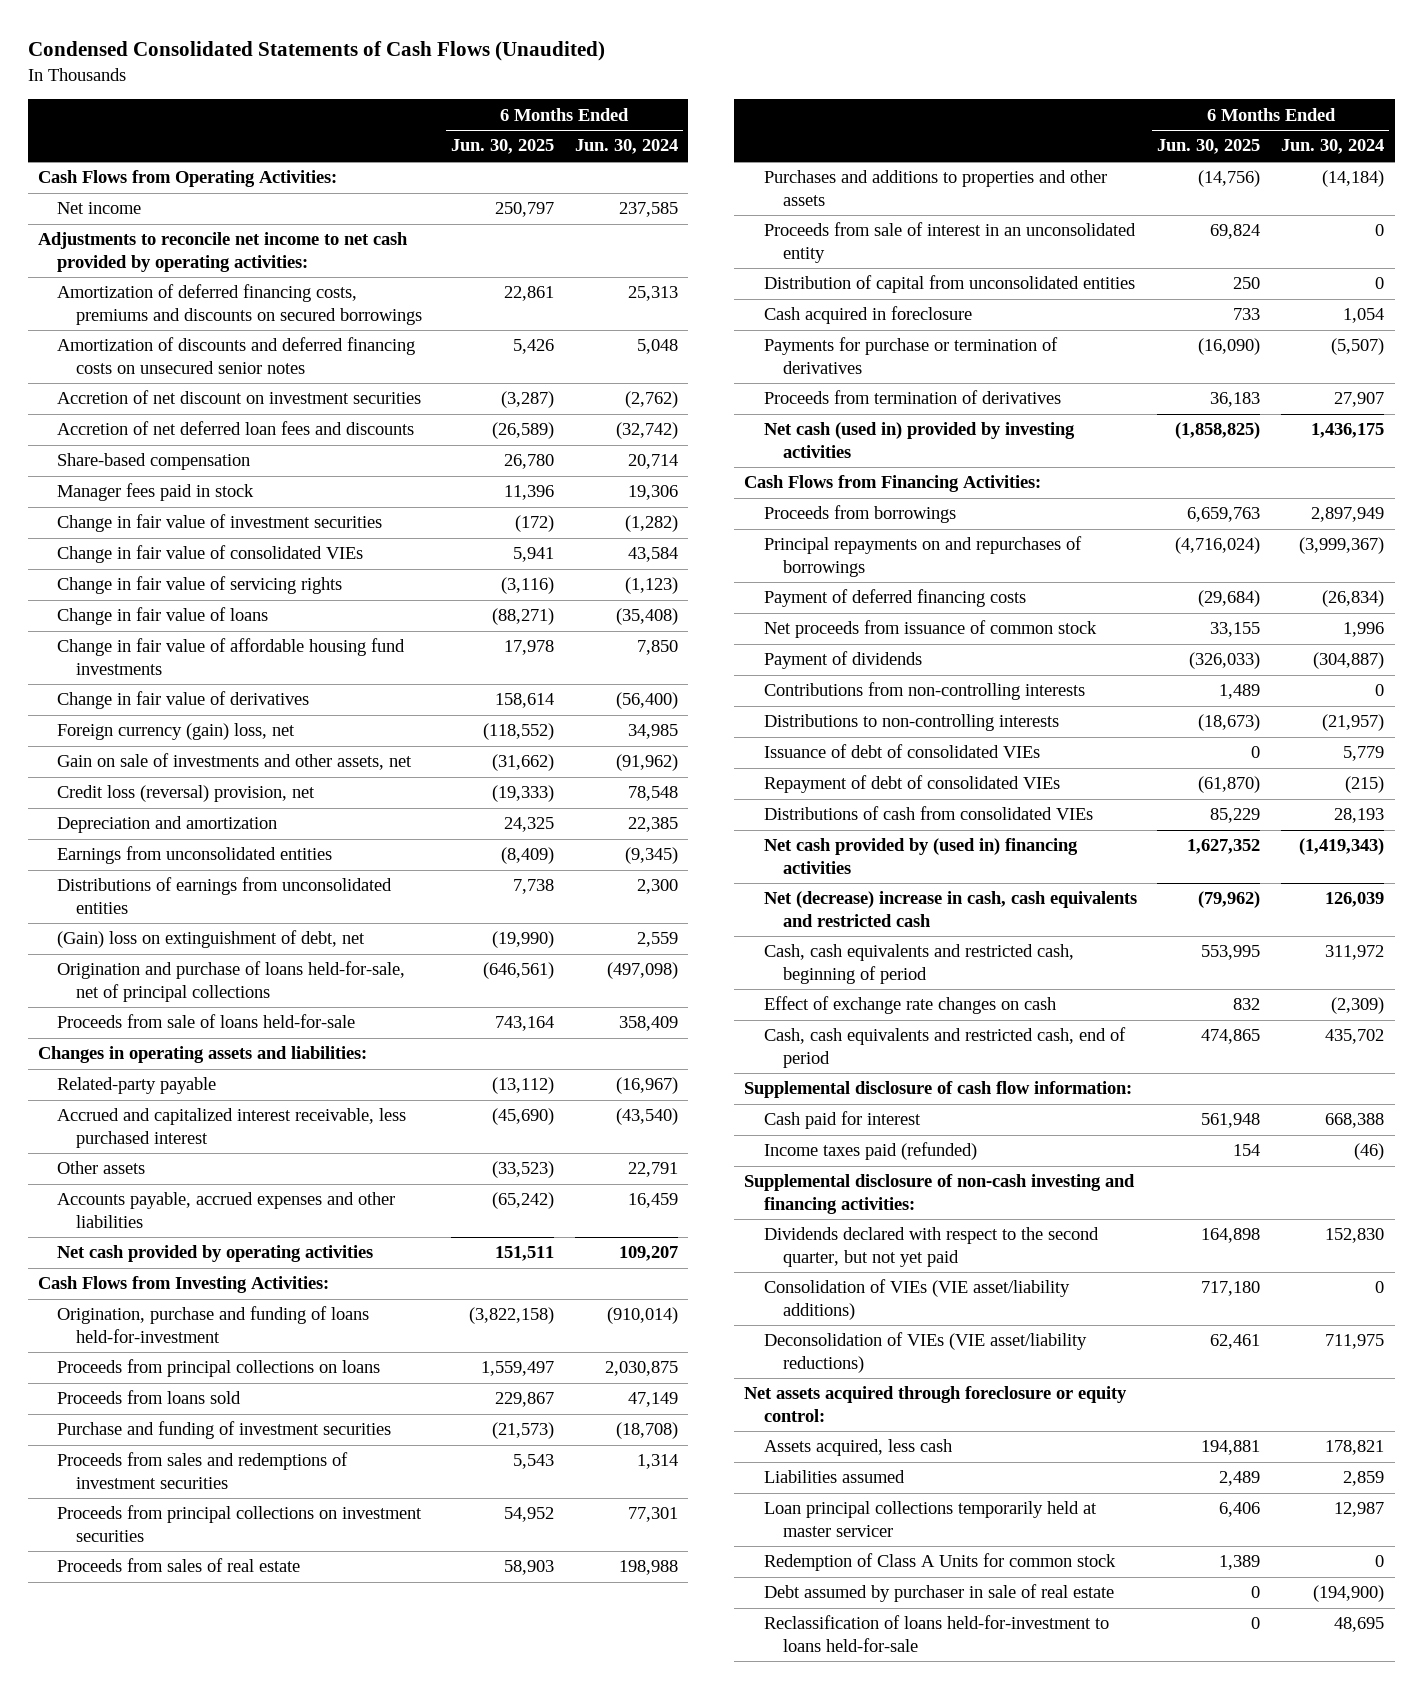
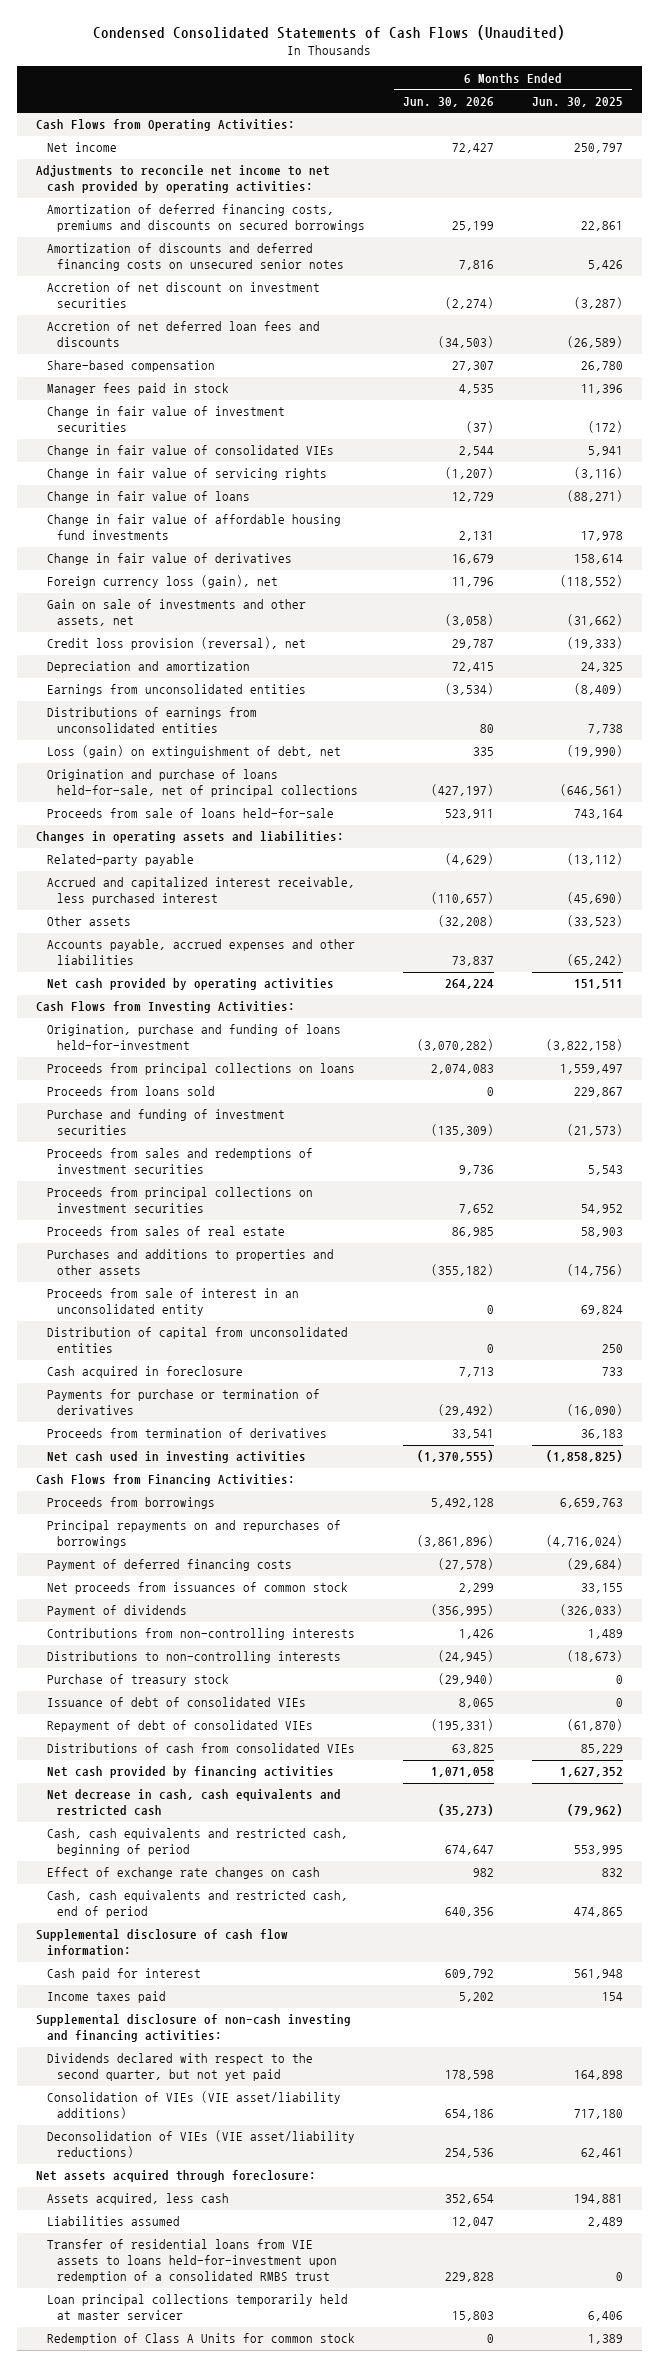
- | 6 Months Ended Jun. 30, 2025 | 6 Months Ended Jun. 30, 2024
+ | 6 Months Ended Jun. 30, 2026 | 6 Months Ended Jun. 30, 2025
- Foreign currency (gain) loss, net | (118,552) | 34,985
+ Foreign currency loss (gain), net | 11,796 | (118,552)
- Credit loss (reversal) provision, net | (19,333) | 78,548
+ Credit loss provision (reversal), net | 29,787 | (19,333)
- (Gain) loss on extinguishment of debt, net | (19,990) | 2,559
+ Loss (gain) on extinguishment of debt, net | 335 | (19,990)
- Net cash (used in) provided by investing activities | (1,858,825) | 1,436,175
+ Net cash used in investing activities | (1,370,555) | (1,858,825)
- Net proceeds from issuance of common stock | 33,155 | 1,996
+ Net proceeds from issuances of common stock | 2,299 | 33,155
+ Purchase of treasury stock | (29,940) | 0
- Net cash provided by (used in) financing activities | 1,627,352 | (1,419,343)
- Net (decrease) increase in cash, cash equivalents and restricted cash | (79,962) | 126,039
+ Net cash provided by financing activities | 1,071,058 | 1,627,352
+ Net decrease in cash, cash equivalents and restricted cash | (35,273) | (79,962)
- Income taxes paid (refunded) | 154 | (46)
+ Income taxes paid | 5,202 | 154
- Net assets acquired through foreclosure or equity control:
+ Net assets acquired through foreclosure:
+ Transfer of residential loans from VIE assets to loans held-for-investment upon redemption of a consolidated RMBS trust | 229,828 | 0
- Debt assumed by purchaser in sale of real estate | 0 | (194,900)
- Reclassification of loans held-for-investment to loans held-for-sale | 0 | 48,695

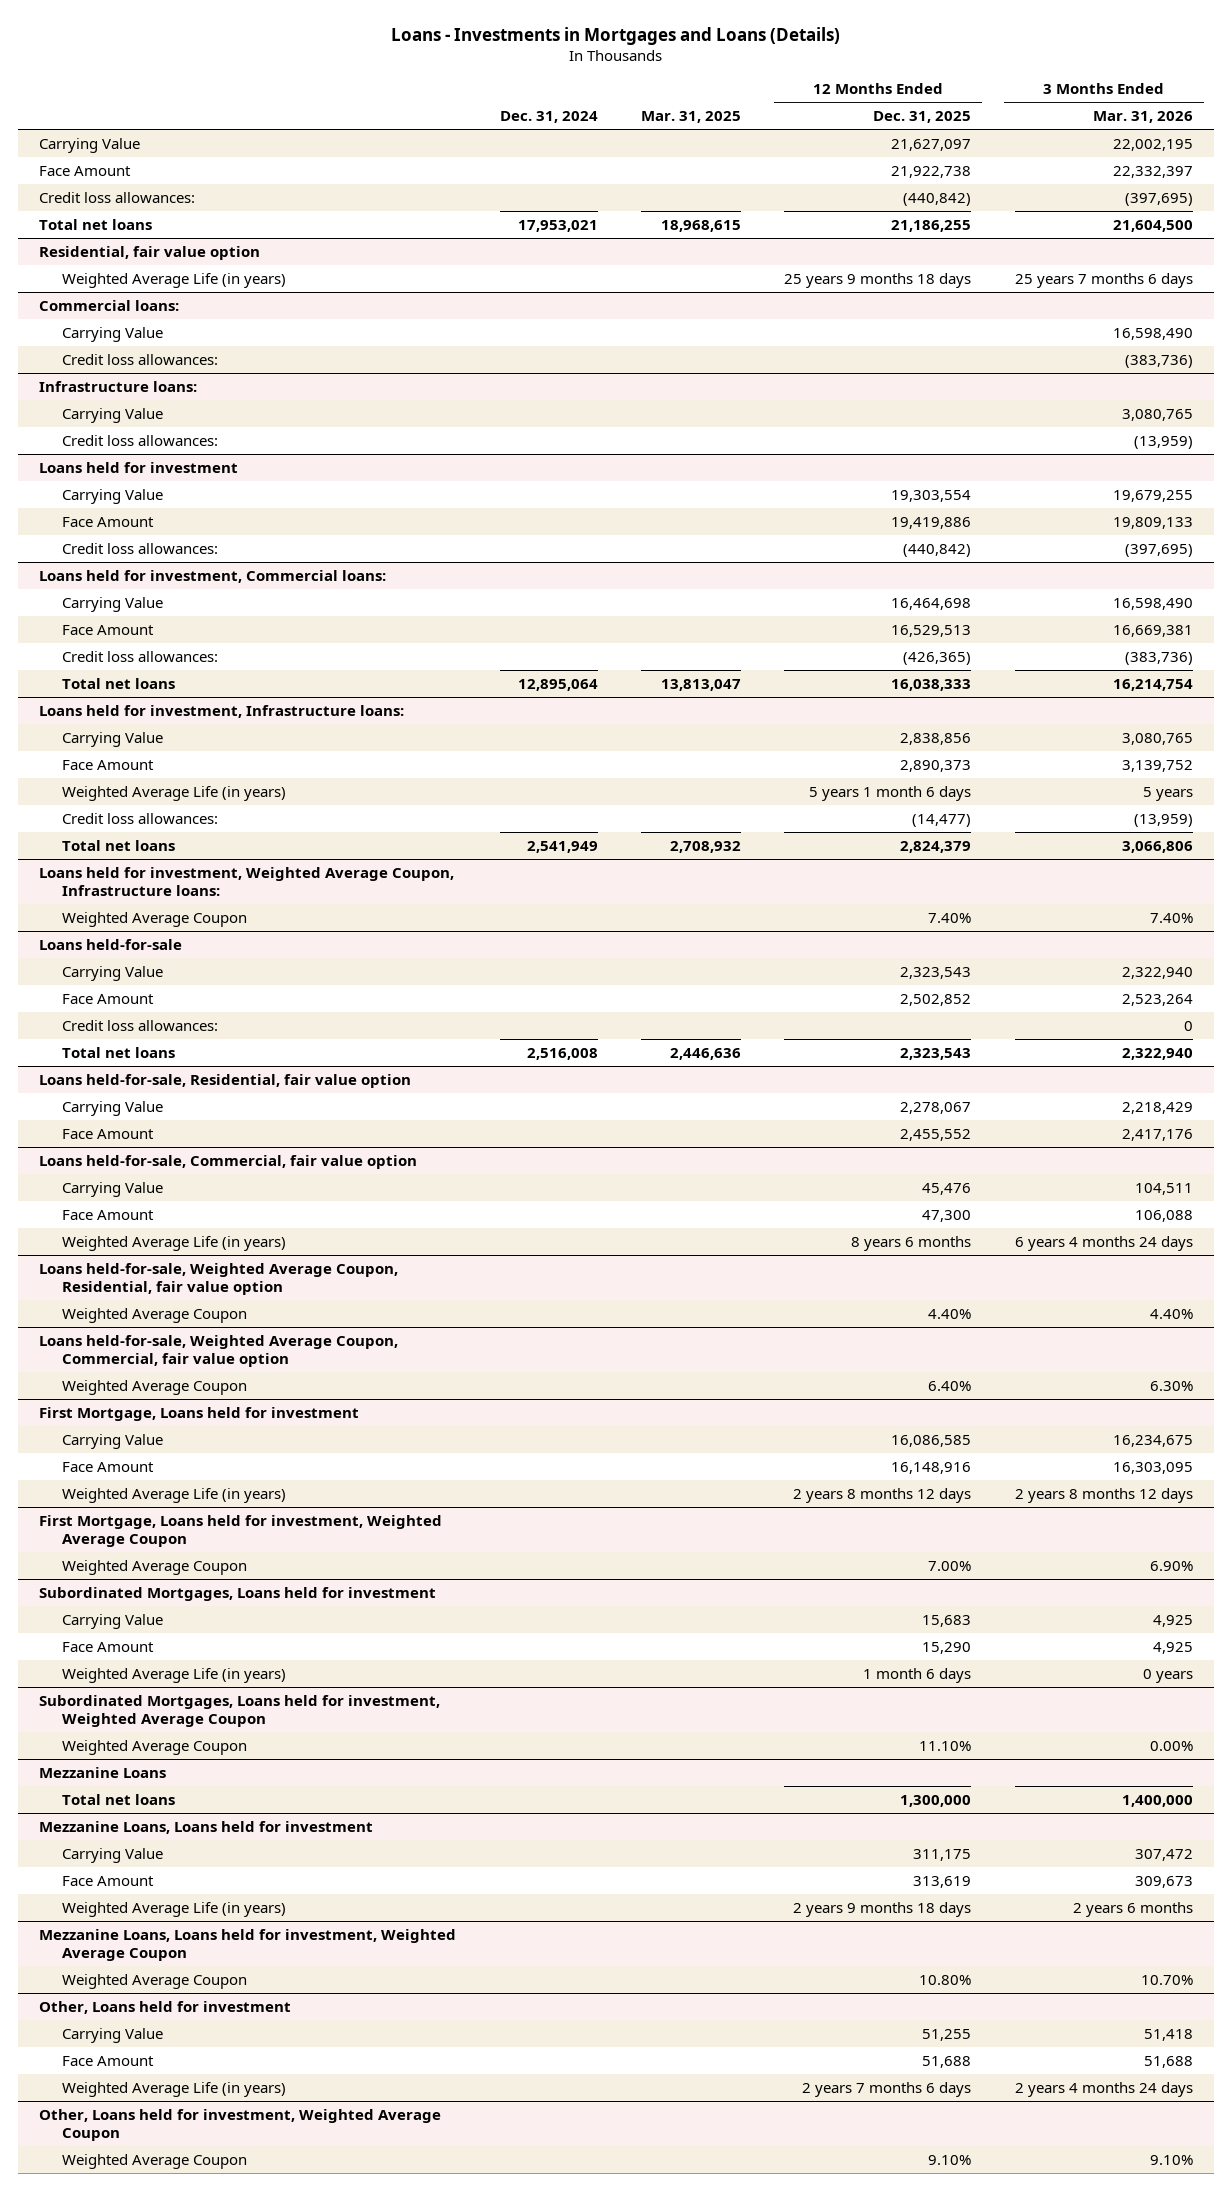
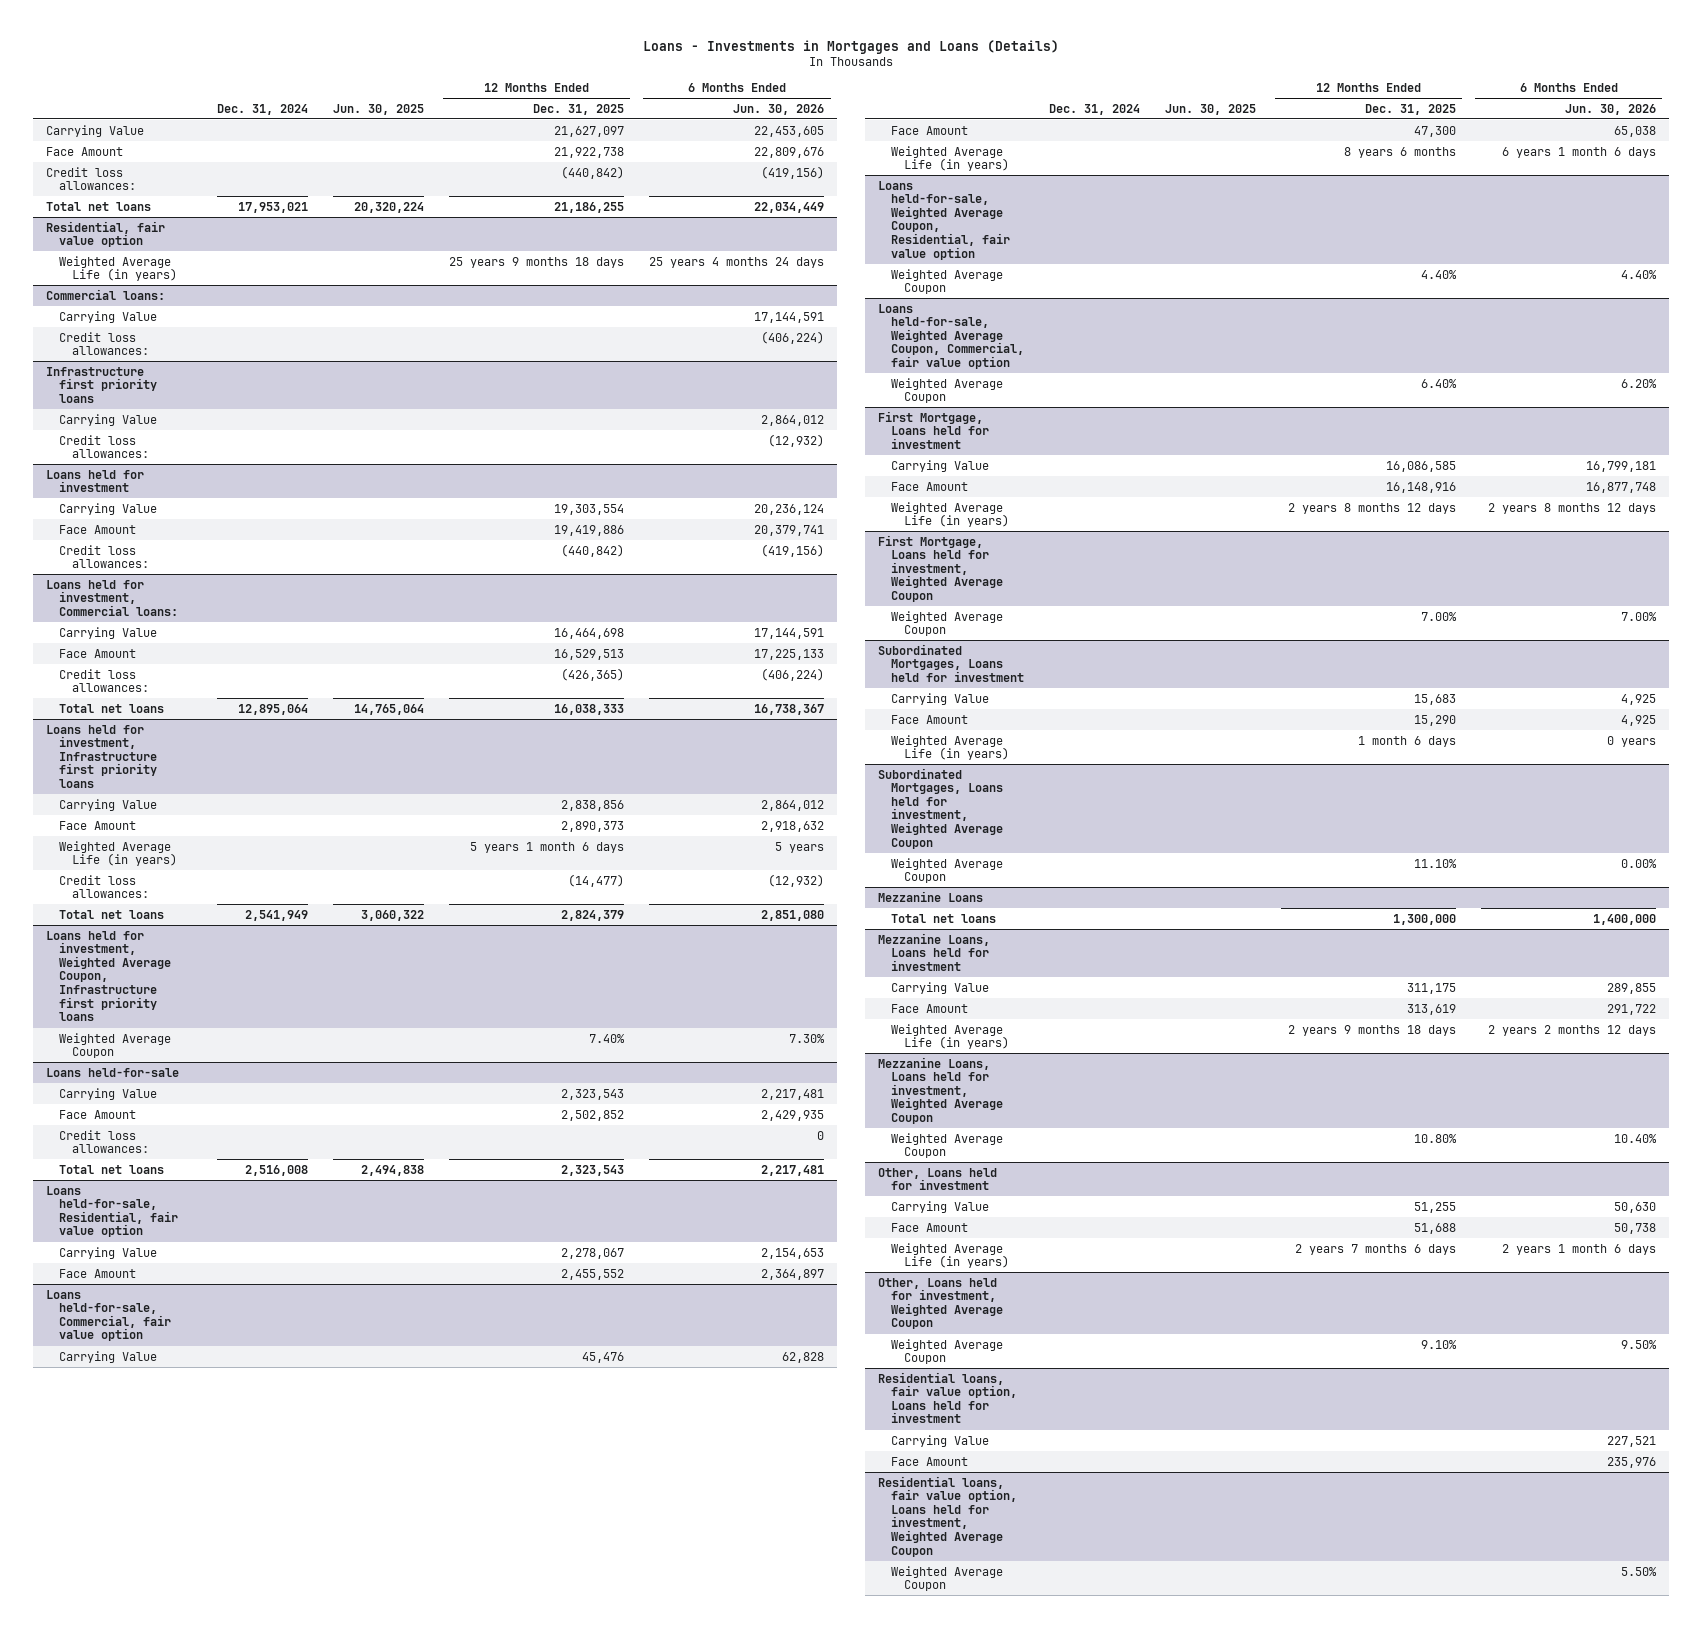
- | Dec. 31, 2024 | Mar. 31, 2025 | 12 Months Ended Dec. 31, 2025 | 3 Months Ended Mar. 31, 2026
+ | Dec. 31, 2024 | Jun. 30, 2025 | 12 Months Ended Dec. 31, 2025 | 6 Months Ended Jun. 30, 2026
- Infrastructure loans:
+ Infrastructure first priority loans
- Loans held for investment, Infrastructure loans:
+ Loans held for investment, Infrastructure first priority loans
- Loans held for investment, Weighted Average Coupon, Infrastructure loans:
+ Loans held for investment, Weighted Average Coupon, Infrastructure first priority loans
+ Residential loans, fair value option, Loans held for investment
+ Carrying Value | | | | 227,521
+ Face Amount | | | | 235,976
+ Residential loans, fair value option, Loans held for investment, Weighted Average Coupon
+ Weighted Average Coupon | | | | 5.50%

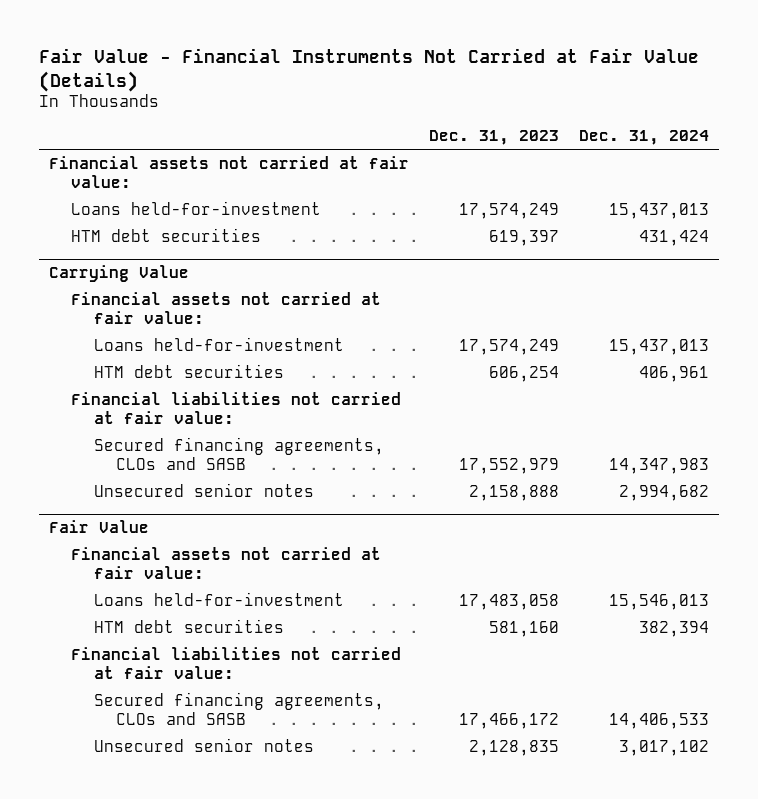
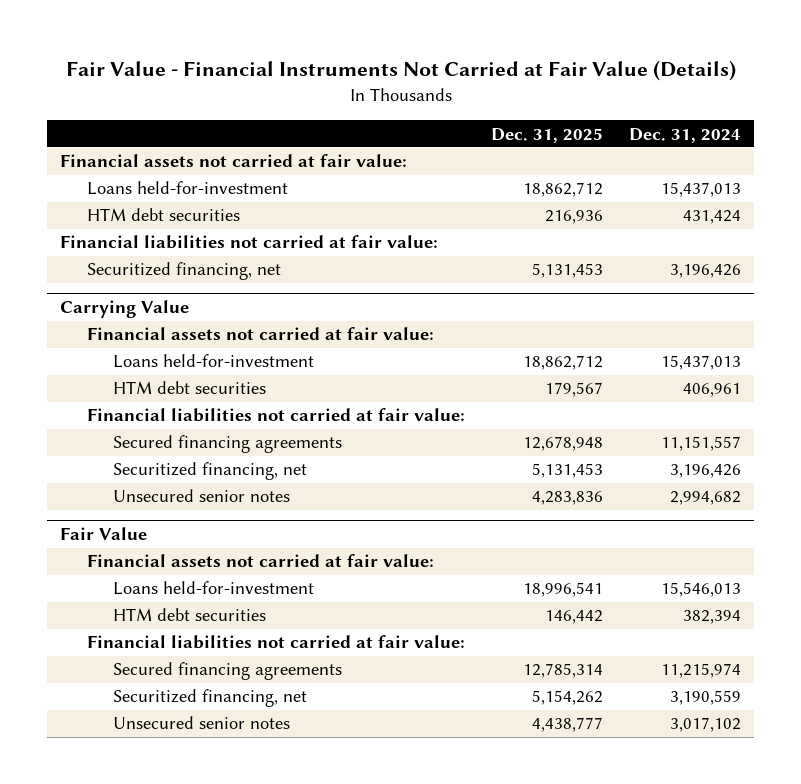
- | Dec. 31, 2023 | Dec. 31, 2024
+ | Dec. 31, 2025 | Dec. 31, 2024
+ Financial liabilities not carried at fair value:
+ Securitized financing, net | 5,131,453 | 3,196,426
@ Carrying Value
- Secured financing agreements, CLOs and SASB | 17,552,979 | 14,347,983
+ Secured financing agreements | 12,678,948 | 11,151,557
+ Securitized financing, net | 5,131,453 | 3,196,426
@ Fair Value
- Secured financing agreements, CLOs and SASB | 17,466,172 | 14,406,533
+ Secured financing agreements | 12,785,314 | 11,215,974
+ Securitized financing, net | 5,154,262 | 3,190,559

